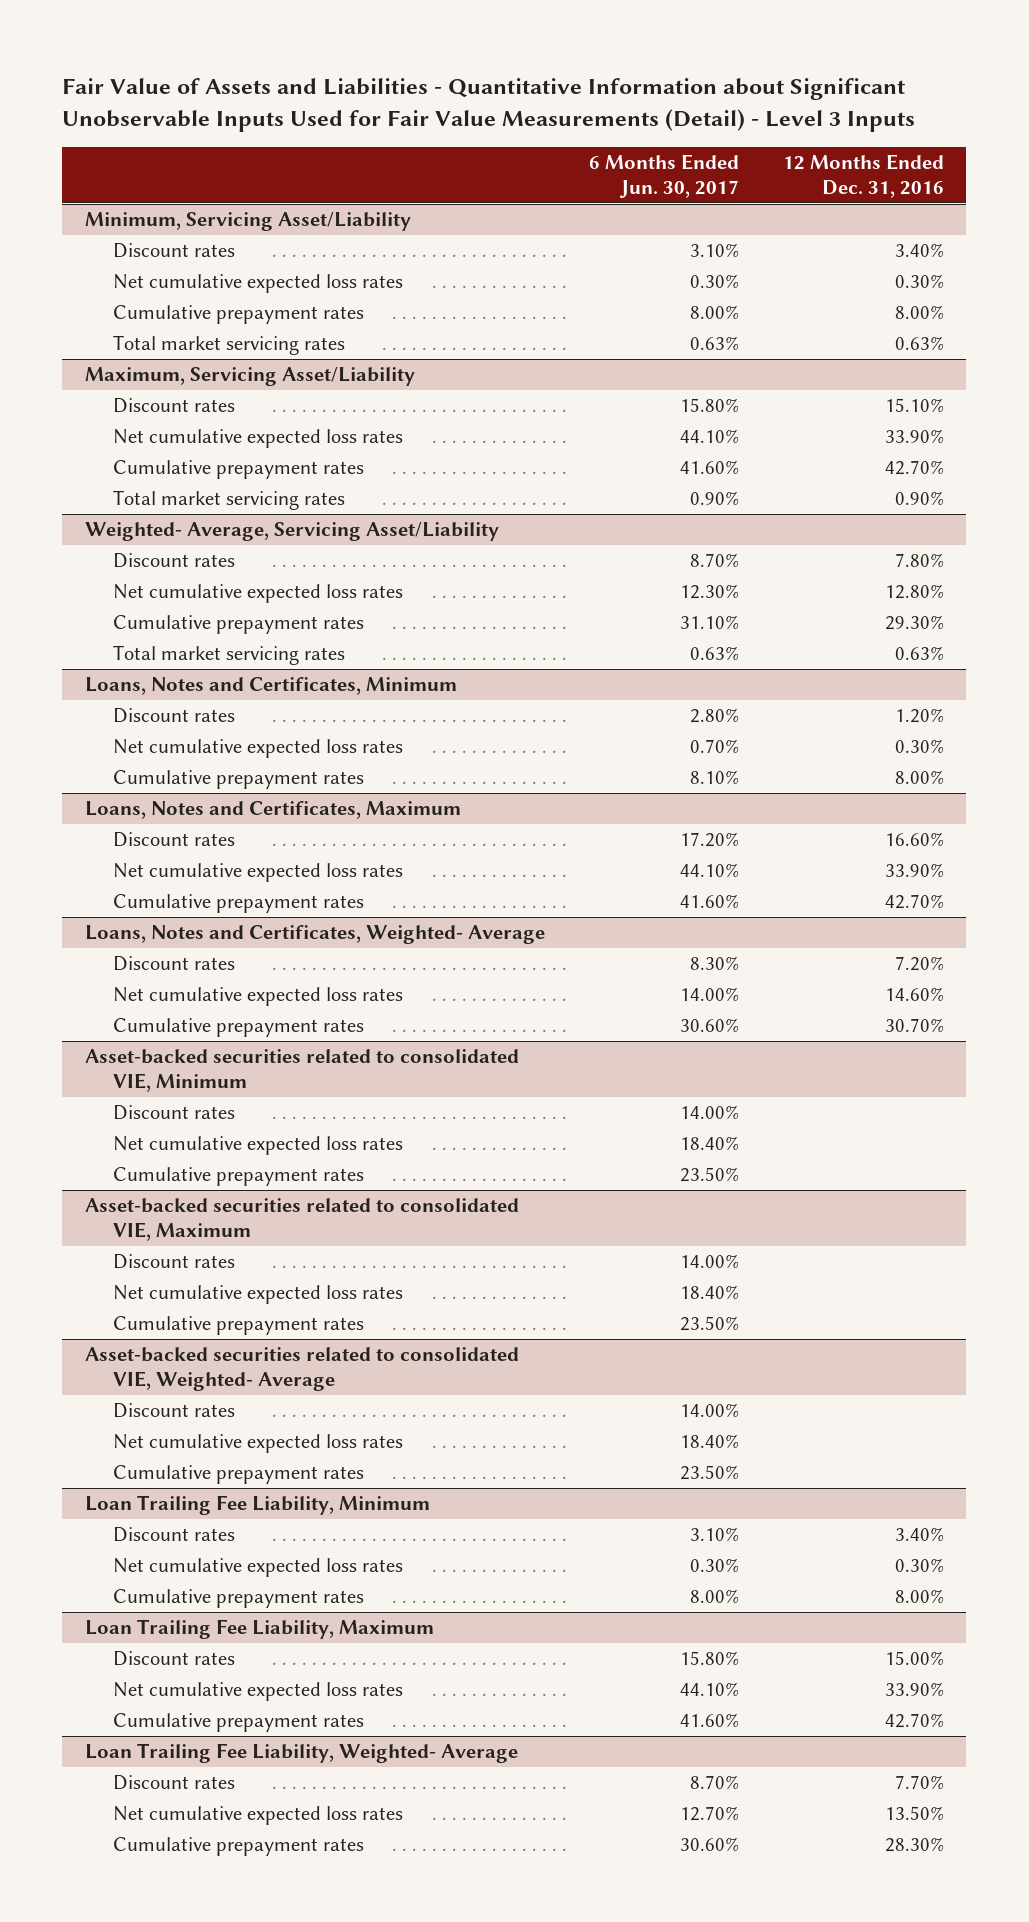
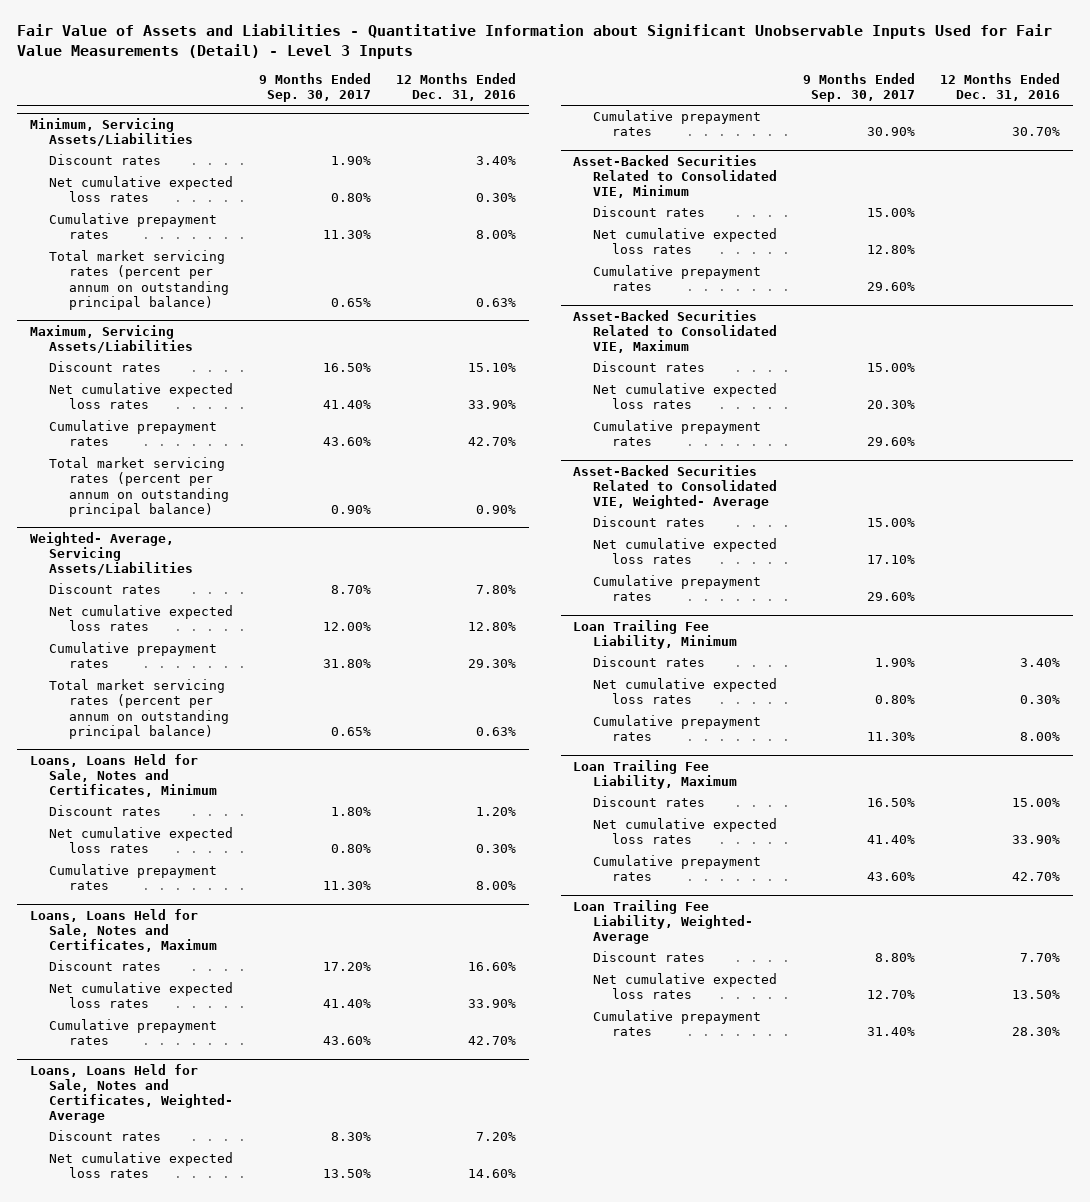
- | 6 Months Ended Jun. 30, 2017 | 12 Months Ended Dec. 31, 2016
+ | 9 Months Ended Sep. 30, 2017 | 12 Months Ended Dec. 31, 2016
- Minimum, Servicing Asset/Liability
+ Minimum, Servicing Assets/Liabilities
- Total market servicing rates | 0.63% | 0.63%
- Maximum, Servicing Asset/Liability
+ Total market servicing rates (percent per annum on outstanding principal balance) | 0.65% | 0.63%
+ Maximum, Servicing Assets/Liabilities
- Total market servicing rates | 0.90% | 0.90%
- Weighted- Average, Servicing Asset/Liability
+ Total market servicing rates (percent per annum on outstanding principal balance) | 0.90% | 0.90%
+ Weighted- Average, Servicing Assets/Liabilities
- Total market servicing rates | 0.63% | 0.63%
- Loans, Notes and Certificates, Minimum
+ Total market servicing rates (percent per annum on outstanding principal balance) | 0.65% | 0.63%
+ Loans, Loans Held for Sale, Notes and Certificates, Minimum
- Loans, Notes and Certificates, Maximum
+ Loans, Loans Held for Sale, Notes and Certificates, Maximum
- Loans, Notes and Certificates, Weighted- Average
+ Loans, Loans Held for Sale, Notes and Certificates, Weighted- Average
- Asset-backed securities related to consolidated VIE, Minimum
+ Asset-Backed Securities Related to Consolidated VIE, Minimum
- Asset-backed securities related to consolidated VIE, Maximum
+ Asset-Backed Securities Related to Consolidated VIE, Maximum
- Asset-backed securities related to consolidated VIE, Weighted- Average
+ Asset-Backed Securities Related to Consolidated VIE, Weighted- Average

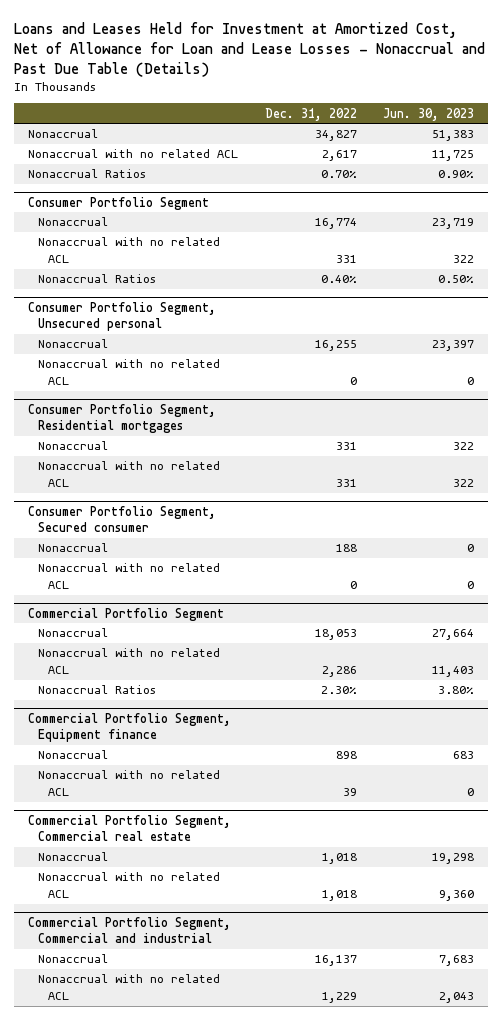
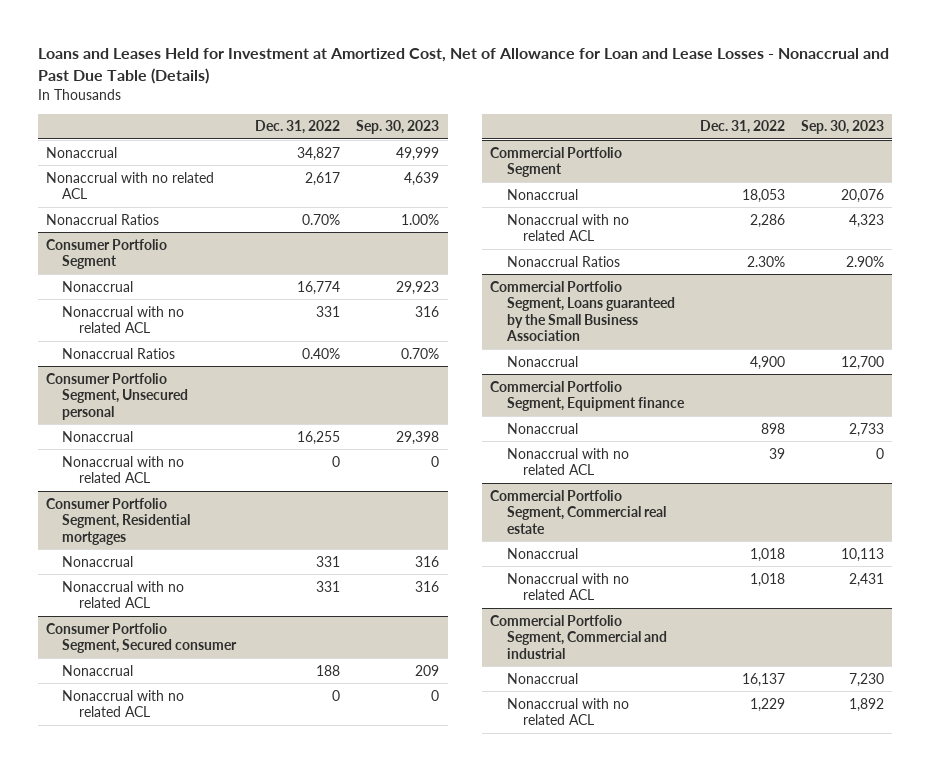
- | Dec. 31, 2022 | Jun. 30, 2023
+ | Dec. 31, 2022 | Sep. 30, 2023
+ Commercial Portfolio Segment, Loans guaranteed by the Small Business Association
+ Nonaccrual | 4,900 | 12,700

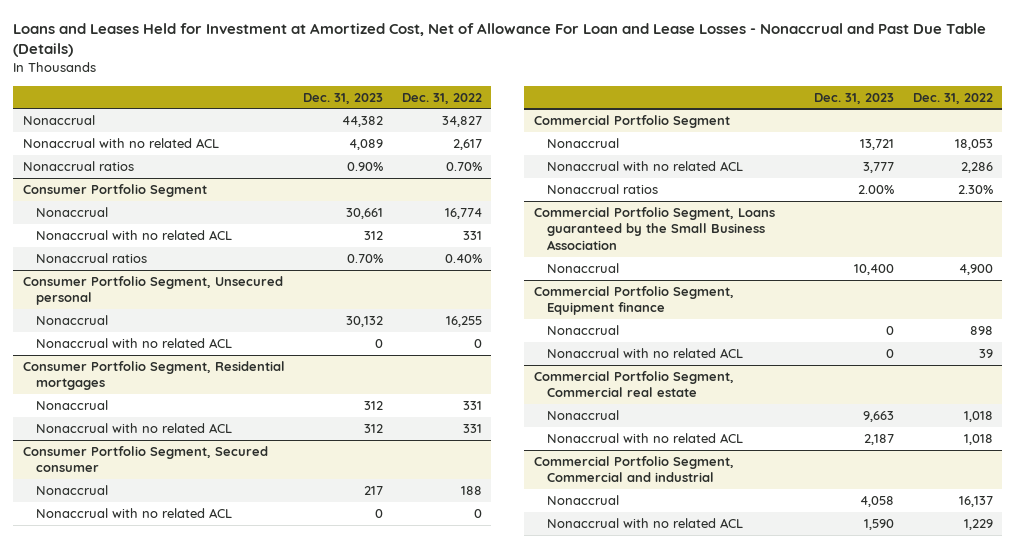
- Loans and Leases Held for Investment at Amortized Cost, Net of Allowance for Loan and Lease Losses - Nonaccrual and Past Due Table (Details)
+ Loans and Leases Held for Investment at Amortized Cost, Net of Allowance For Loan and Lease Losses - Nonaccrual and Past Due Table (Details)
- | Dec. 31, 2022 | Sep. 30, 2023
+ | Dec. 31, 2023 | Dec. 31, 2022
- Nonaccrual Ratios | 0.70% | 1.00%
+ Nonaccrual ratios | 0.90% | 0.70%
@ Consumer Portfolio Segment
- Nonaccrual Ratios | 0.40% | 0.70%
+ Nonaccrual ratios | 0.70% | 0.40%
@ Commercial Portfolio Segment
- Nonaccrual Ratios | 2.30% | 2.90%
+ Nonaccrual ratios | 2.00% | 2.30%

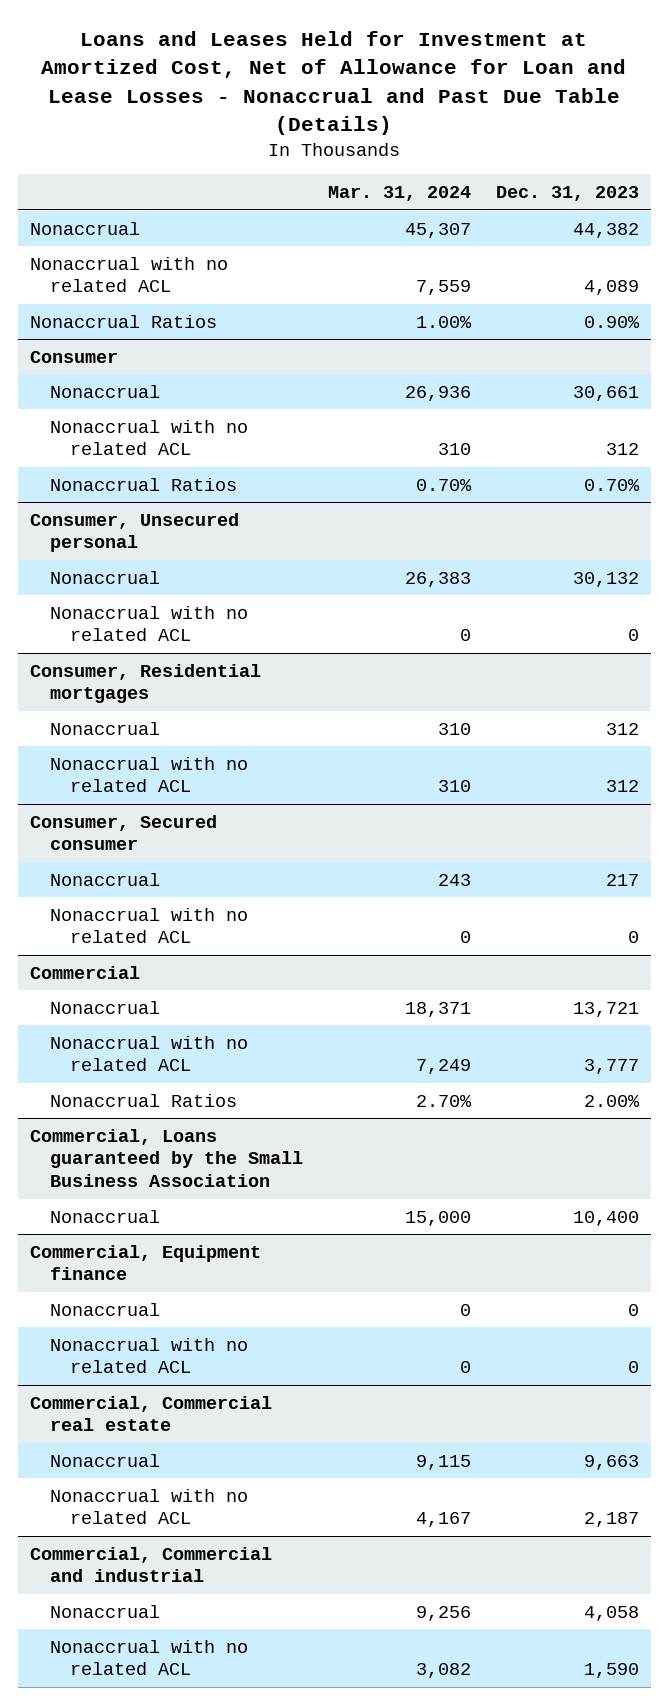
- Loans and Leases Held for Investment at Amortized Cost, Net of Allowance For Loan and Lease Losses - Nonaccrual and Past Due Table (Details)
+ Loans and Leases Held for Investment at Amortized Cost, Net of Allowance for Loan and Lease Losses - Nonaccrual and Past Due Table (Details)
- | Dec. 31, 2023 | Dec. 31, 2022
+ | Mar. 31, 2024 | Dec. 31, 2023
- Nonaccrual ratios | 0.90% | 0.70%
- Consumer Portfolio Segment
+ Nonaccrual Ratios | 1.00% | 0.90%
+ Consumer
- Nonaccrual ratios | 0.70% | 0.40%
- Consumer Portfolio Segment, Unsecured personal
+ Nonaccrual Ratios | 0.70% | 0.70%
+ Consumer, Unsecured personal
- Consumer Portfolio Segment, Residential mortgages
+ Consumer, Residential mortgages
- Consumer Portfolio Segment, Secured consumer
+ Consumer, Secured consumer
- Commercial Portfolio Segment
+ Commercial
- Nonaccrual ratios | 2.00% | 2.30%
- Commercial Portfolio Segment, Loans guaranteed by the Small Business Association
+ Nonaccrual Ratios | 2.70% | 2.00%
+ Commercial, Loans guaranteed by the Small Business Association
- Commercial Portfolio Segment, Equipment finance
+ Commercial, Equipment finance
- Commercial Portfolio Segment, Commercial real estate
+ Commercial, Commercial real estate
- Commercial Portfolio Segment, Commercial and industrial
+ Commercial, Commercial and industrial

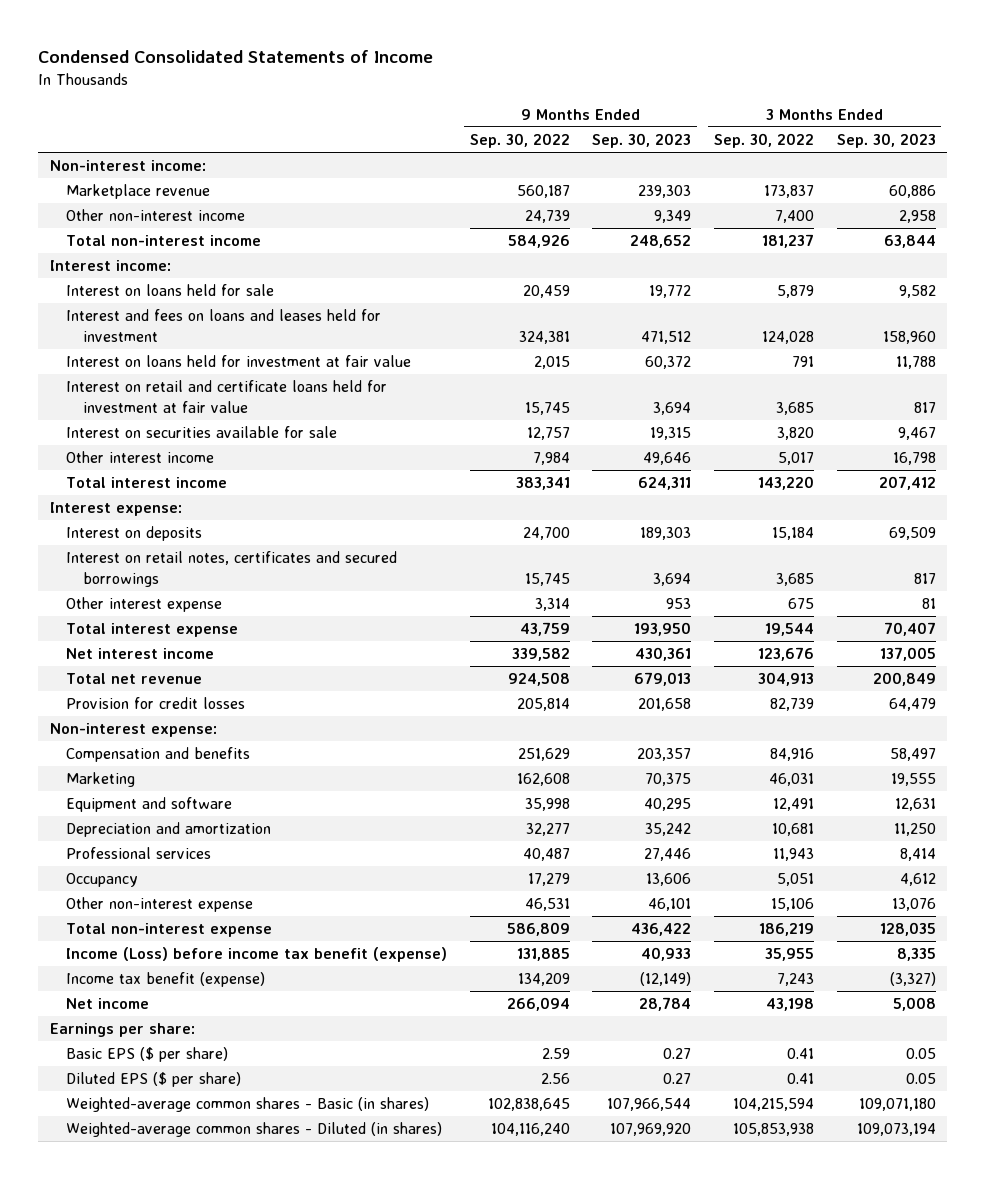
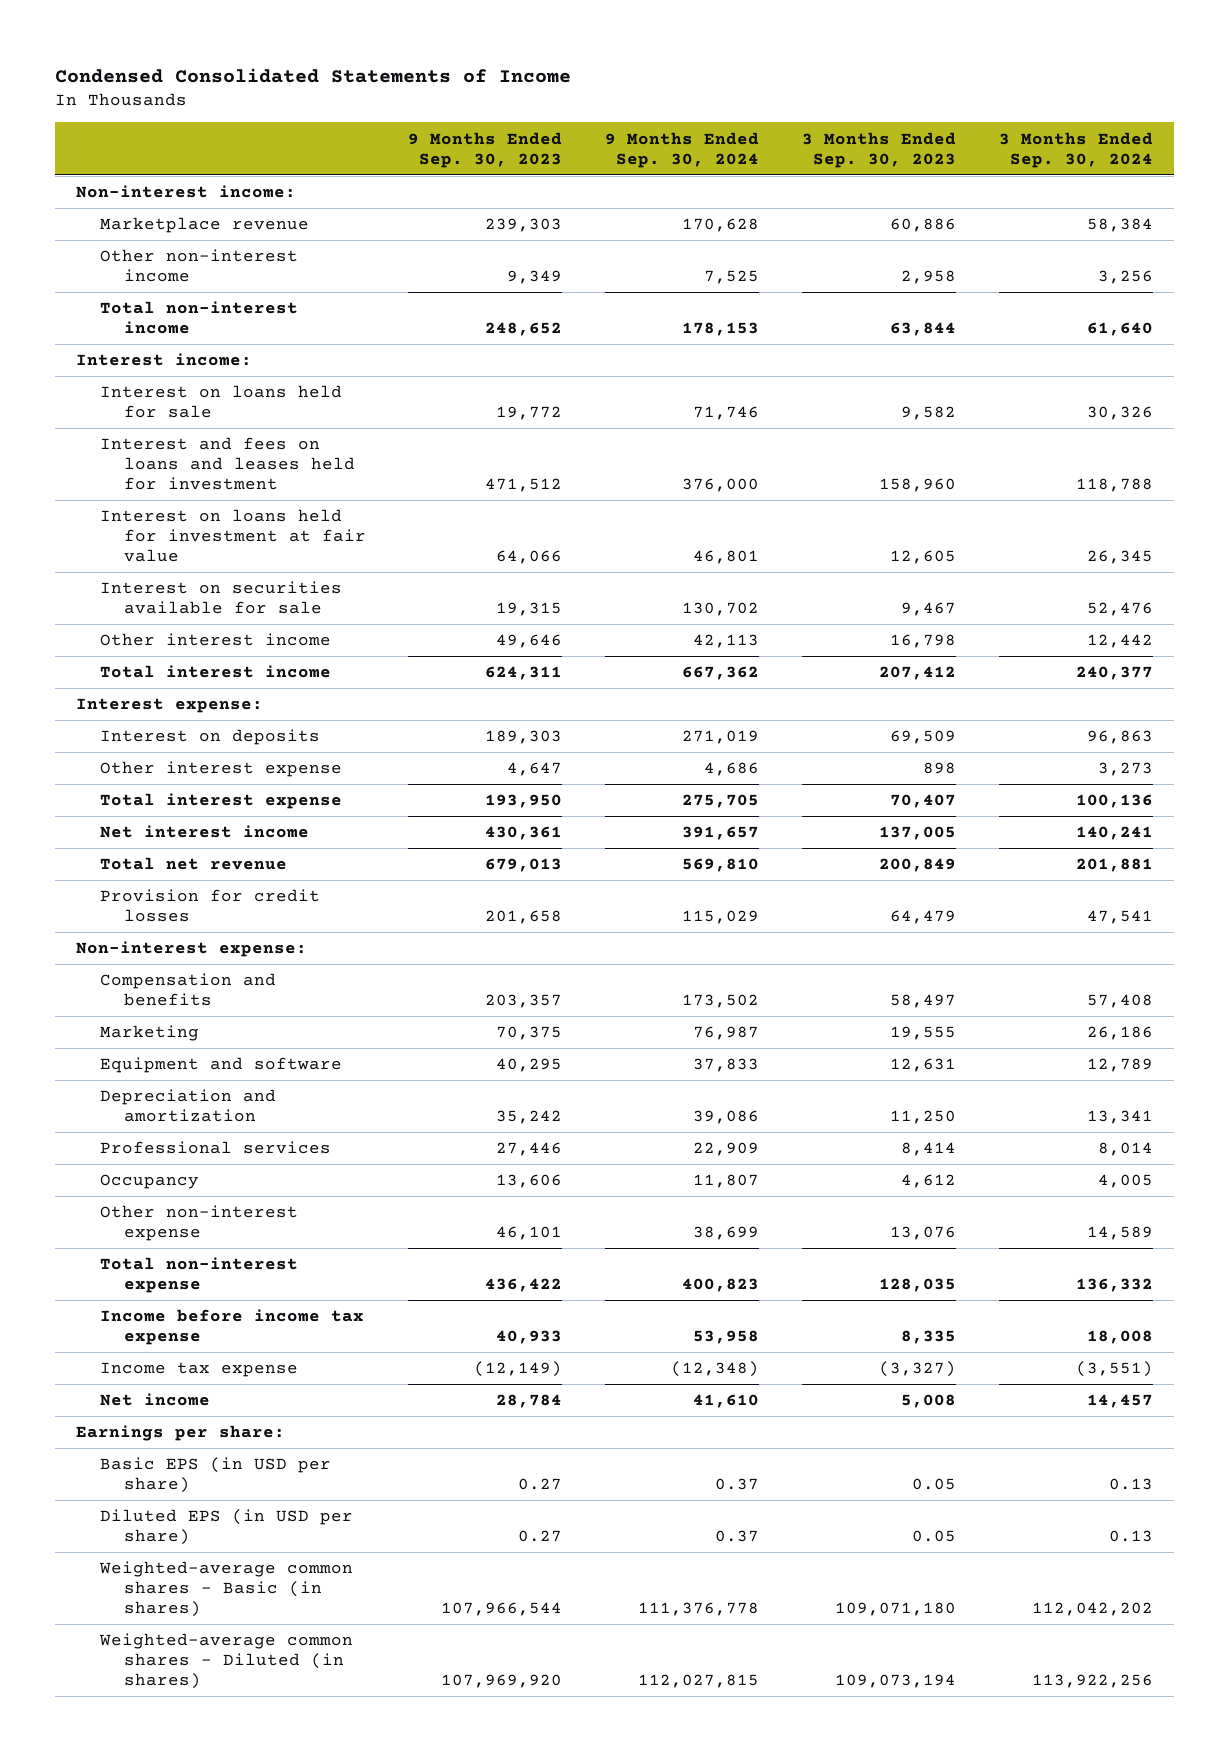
- | 9 Months Ended Sep. 30, 2022 | 9 Months Ended Sep. 30, 2023 | 3 Months Ended Sep. 30, 2022 | 3 Months Ended Sep. 30, 2023
+ | 9 Months Ended Sep. 30, 2023 | 9 Months Ended Sep. 30, 2024 | 3 Months Ended Sep. 30, 2023 | 3 Months Ended Sep. 30, 2024
- Interest on loans held for investment at fair value | 2,015 | 60,372 | 791 | 11,788
- Interest on retail and certificate loans held for investment at fair value | 15,745 | 3,694 | 3,685 | 817
+ Interest on loans held for investment at fair value | 64,066 | 46,801 | 12,605 | 26,345
- Interest on retail notes, certificates and secured borrowings | 15,745 | 3,694 | 3,685 | 817
- Other interest expense | 3,314 | 953 | 675 | 81
+ Other interest expense | 4,647 | 4,686 | 898 | 3,273
- Income (Loss) before income tax benefit (expense) | 131,885 | 40,933 | 35,955 | 8,335
- Income tax benefit (expense) | 134,209 | (12,149) | 7,243 | (3,327)
+ Income before income tax expense | 40,933 | 53,958 | 8,335 | 18,008
+ Income tax expense | (12,149) | (12,348) | (3,327) | (3,551)
- Basic EPS ($ per share) | 2.59 | 0.27 | 0.41 | 0.05
- Diluted EPS ($ per share) | 2.56 | 0.27 | 0.41 | 0.05
+ Basic EPS (in USD per share) | 0.27 | 0.37 | 0.05 | 0.13
+ Diluted EPS (in USD per share) | 0.27 | 0.37 | 0.05 | 0.13

